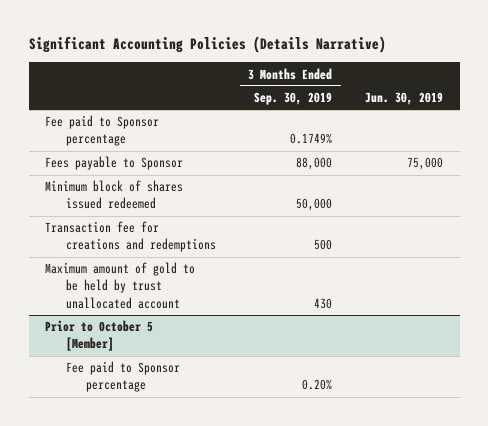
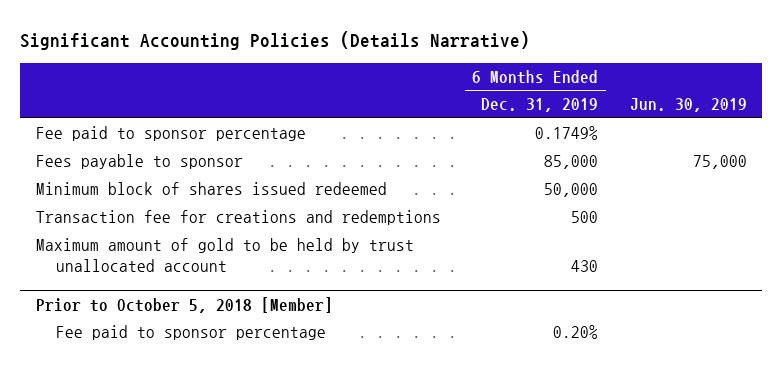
- | 3 Months Ended Sep. 30, 2019 | Jun. 30, 2019
+ | 6 Months Ended Dec. 31, 2019 | Jun. 30, 2019
- Fee paid to Sponsor percentage | 0.1749% |
- Fees payable to Sponsor | 88,000 | 75,000
+ Fee paid to sponsor percentage | 0.1749% |
+ Fees payable to sponsor | 85,000 | 75,000
- Prior to October 5 [Member]
- Fee paid to Sponsor percentage | 0.20% |
+ Prior to October 5, 2018 [Member]
+ Fee paid to sponsor percentage | 0.20% |

